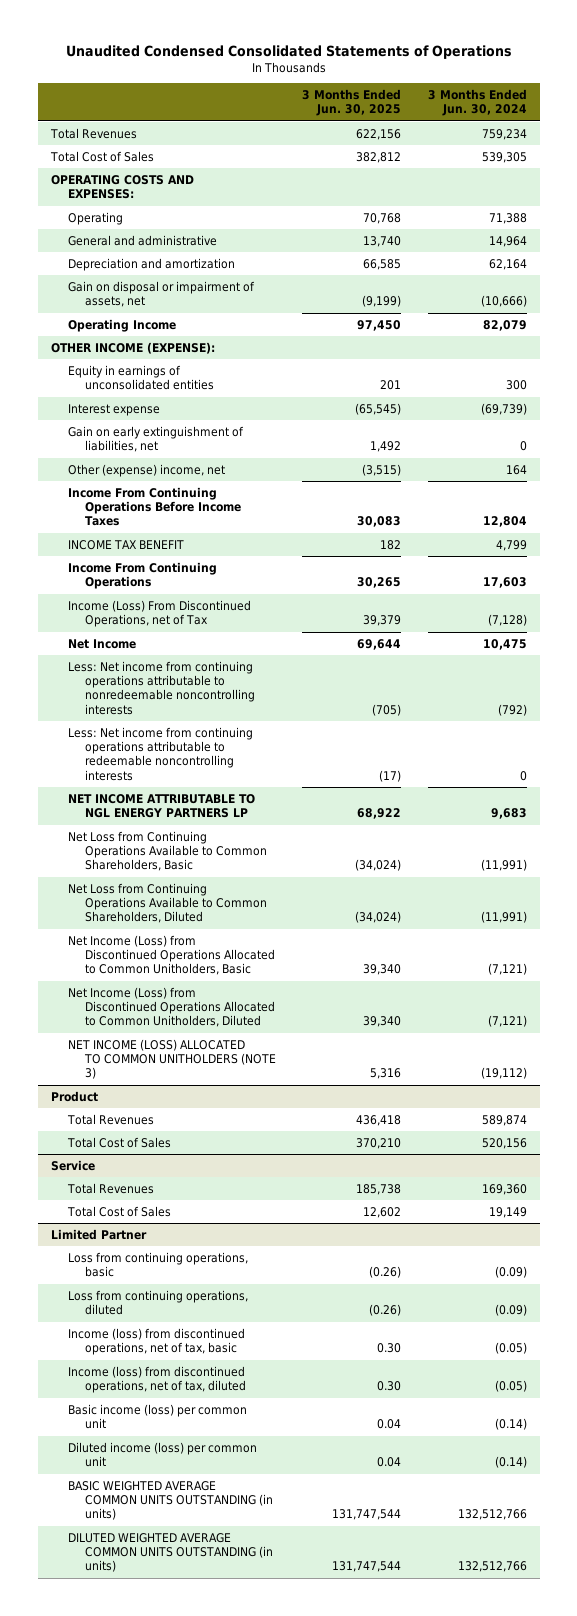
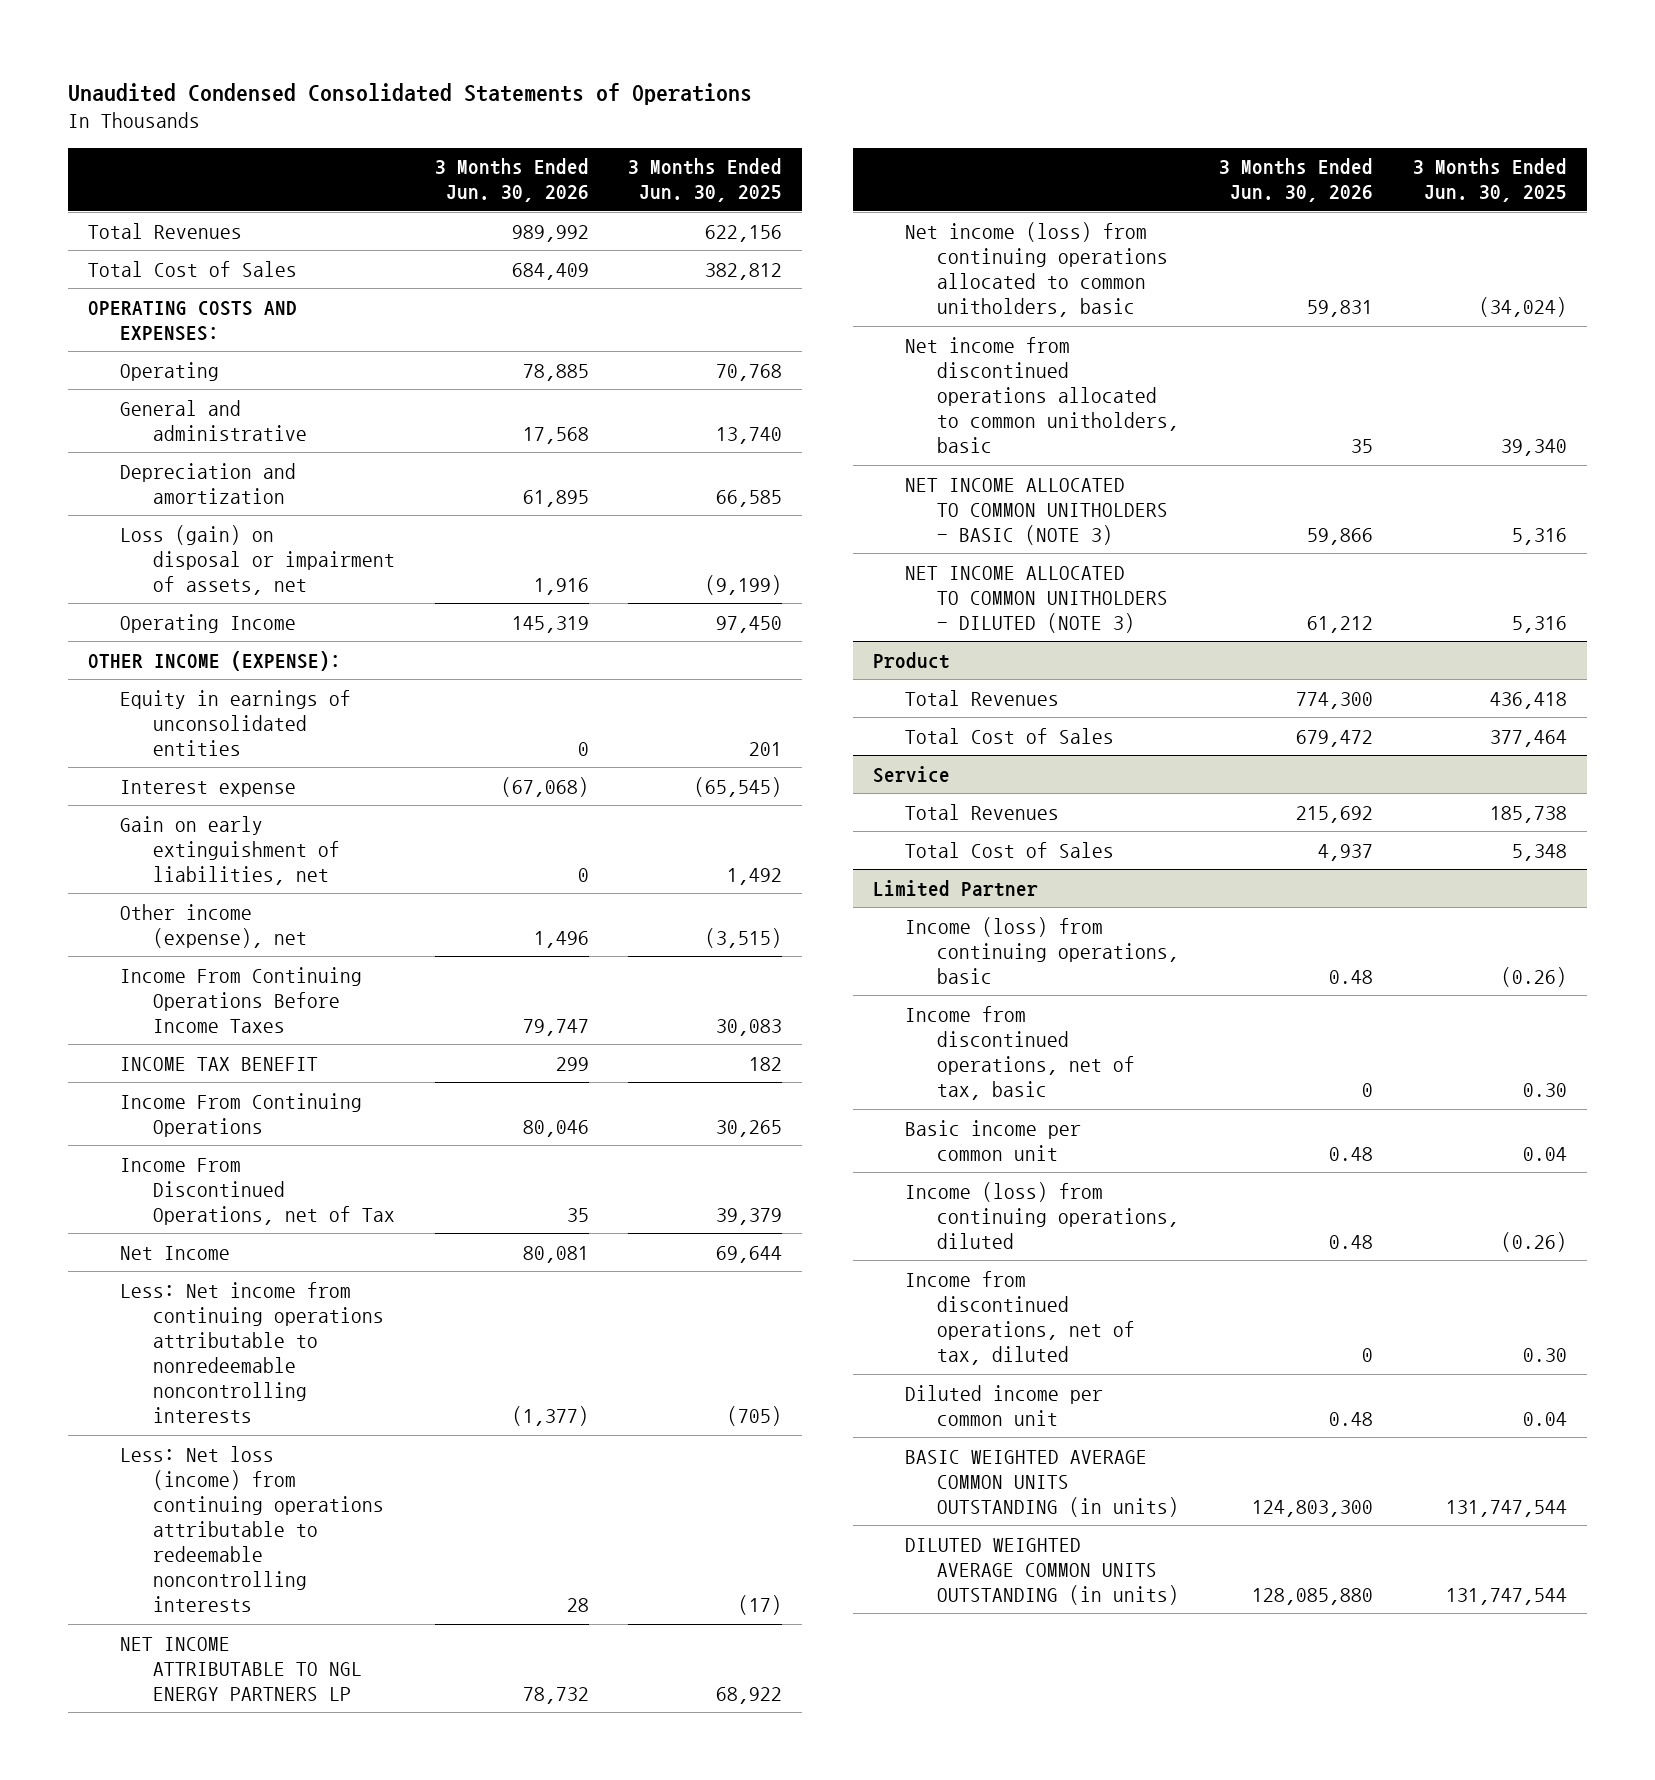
- | 3 Months Ended Jun. 30, 2025 | 3 Months Ended Jun. 30, 2024
+ | 3 Months Ended Jun. 30, 2026 | 3 Months Ended Jun. 30, 2025
- Gain on disposal or impairment of assets, net | (9,199) | (10,666)
+ Loss (gain) on disposal or impairment of assets, net | 1,916 | (9,199)
- Other (expense) income, net | (3,515) | 164
+ Other income (expense), net | 1,496 | (3,515)
- Income (Loss) From Discontinued Operations, net of Tax | 39,379 | (7,128)
+ Income From Discontinued Operations, net of Tax | 35 | 39,379
- Less: Net income from continuing operations attributable to redeemable noncontrolling interests | (17) | 0
+ Less: Net loss (income) from continuing operations attributable to redeemable noncontrolling interests | 28 | (17)
- Net Loss from Continuing Operations Available to Common Shareholders, Basic | (34,024) | (11,991)
- Net Loss from Continuing Operations Available to Common Shareholders, Diluted | (34,024) | (11,991)
- Net Income (Loss) from Discontinued Operations Allocated to Common Unitholders, Basic | 39,340 | (7,121)
- Net Income (Loss) from Discontinued Operations Allocated to Common Unitholders, Diluted | 39,340 | (7,121)
- NET INCOME (LOSS) ALLOCATED TO COMMON UNITHOLDERS (NOTE 3) | 5,316 | (19,112)
+ Net income (loss) from continuing operations allocated to common unitholders, basic | 59,831 | (34,024)
+ Net income from discontinued operations allocated to common unitholders, basic | 35 | 39,340
+ NET INCOME ALLOCATED TO COMMON UNITHOLDERS - BASIC (NOTE 3) | 59,866 | 5,316
+ NET INCOME ALLOCATED TO COMMON UNITHOLDERS - DILUTED (NOTE 3) | 61,212 | 5,316
@ Product
- Total Cost of Sales | 370,210 | 520,156
+ Total Cost of Sales | 679,472 | 377,464
@ Service
- Total Cost of Sales | 12,602 | 19,149
+ Total Cost of Sales | 4,937 | 5,348
@ Limited Partner
- Loss from continuing operations, basic | (0.26) | (0.09)
- Loss from continuing operations, diluted | (0.26) | (0.09)
- Income (loss) from discontinued operations, net of tax, basic | 0.30 | (0.05)
- Income (loss) from discontinued operations, net of tax, diluted | 0.30 | (0.05)
- Basic income (loss) per common unit | 0.04 | (0.14)
- Diluted income (loss) per common unit | 0.04 | (0.14)
+ Income (loss) from continuing operations, basic | 0.48 | (0.26)
+ Income from discontinued operations, net of tax, basic | 0 | 0.30
+ Basic income per common unit | 0.48 | 0.04
+ Income (loss) from continuing operations, diluted | 0.48 | (0.26)
+ Income from discontinued operations, net of tax, diluted | 0 | 0.30
+ Diluted income per common unit | 0.48 | 0.04

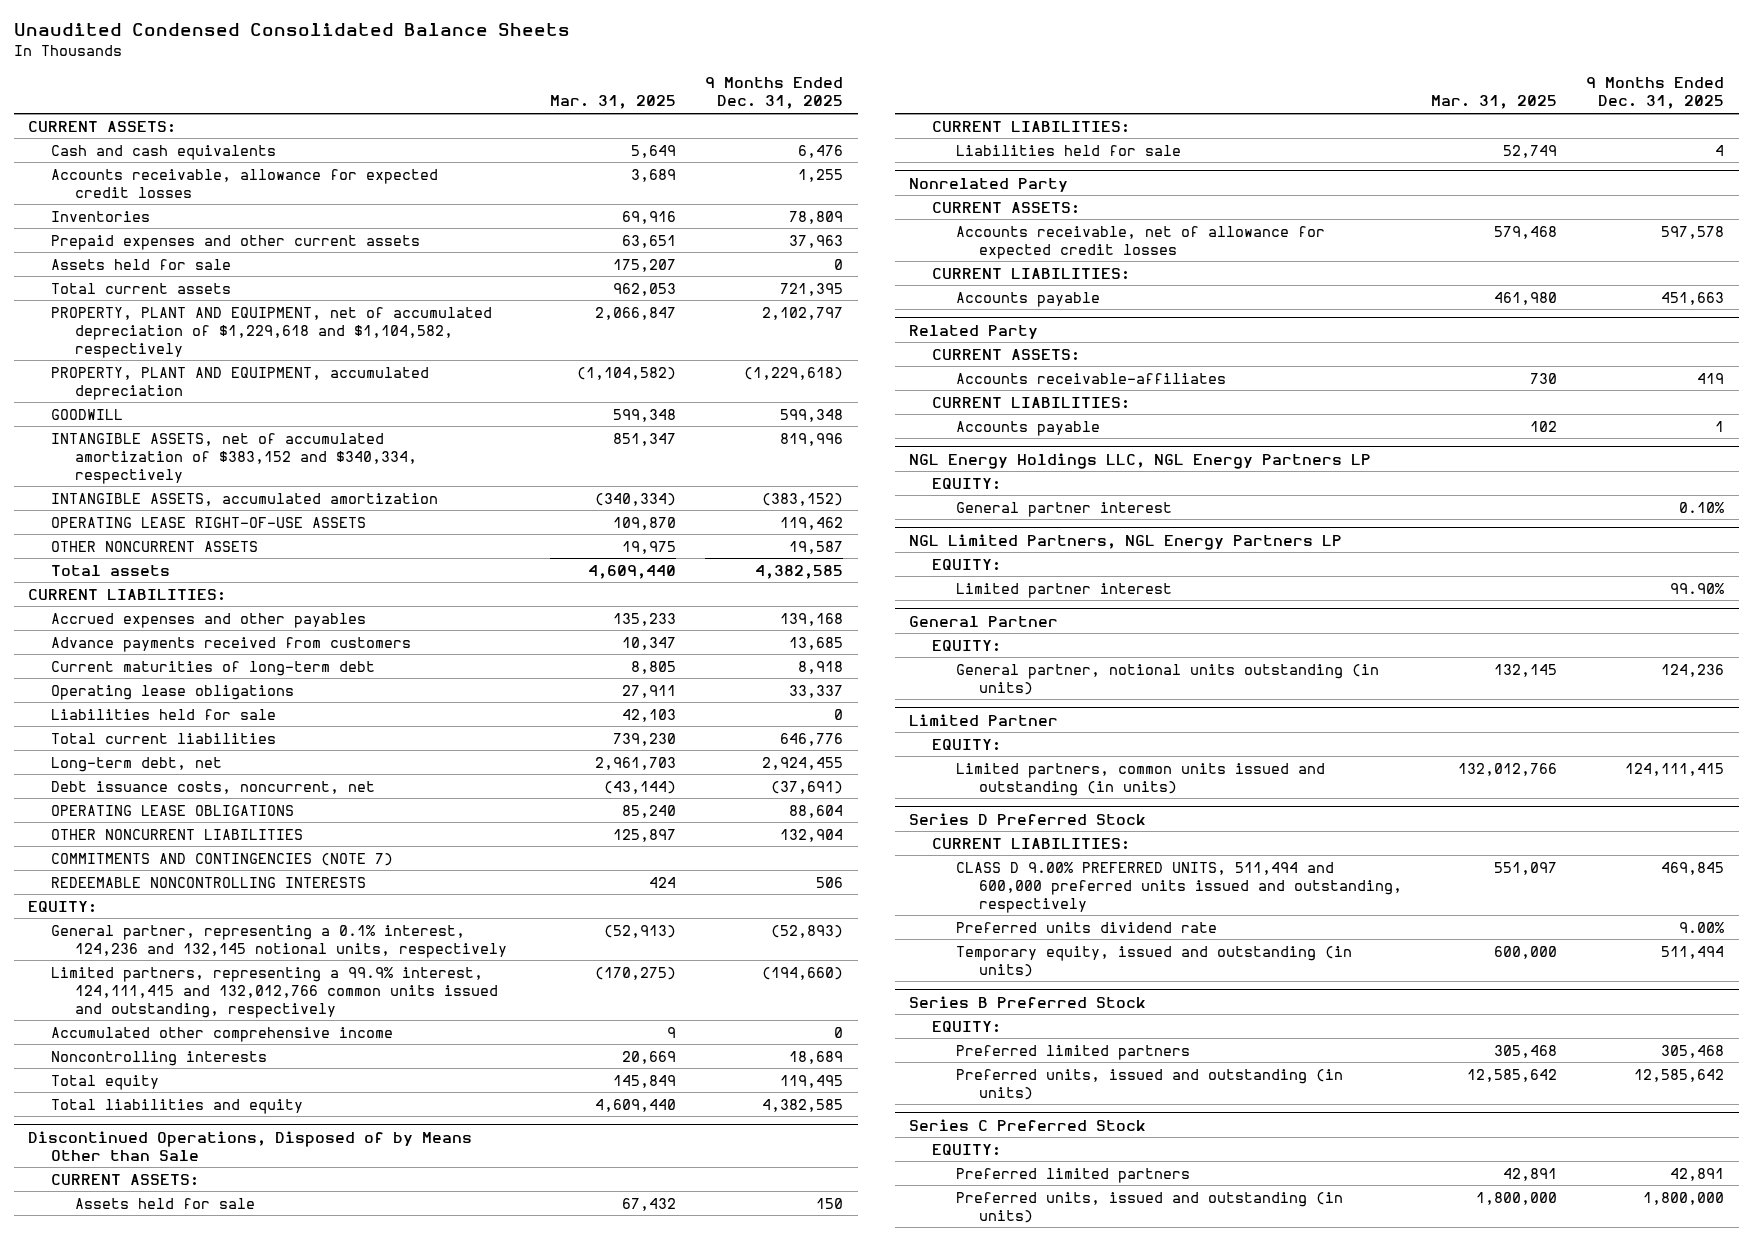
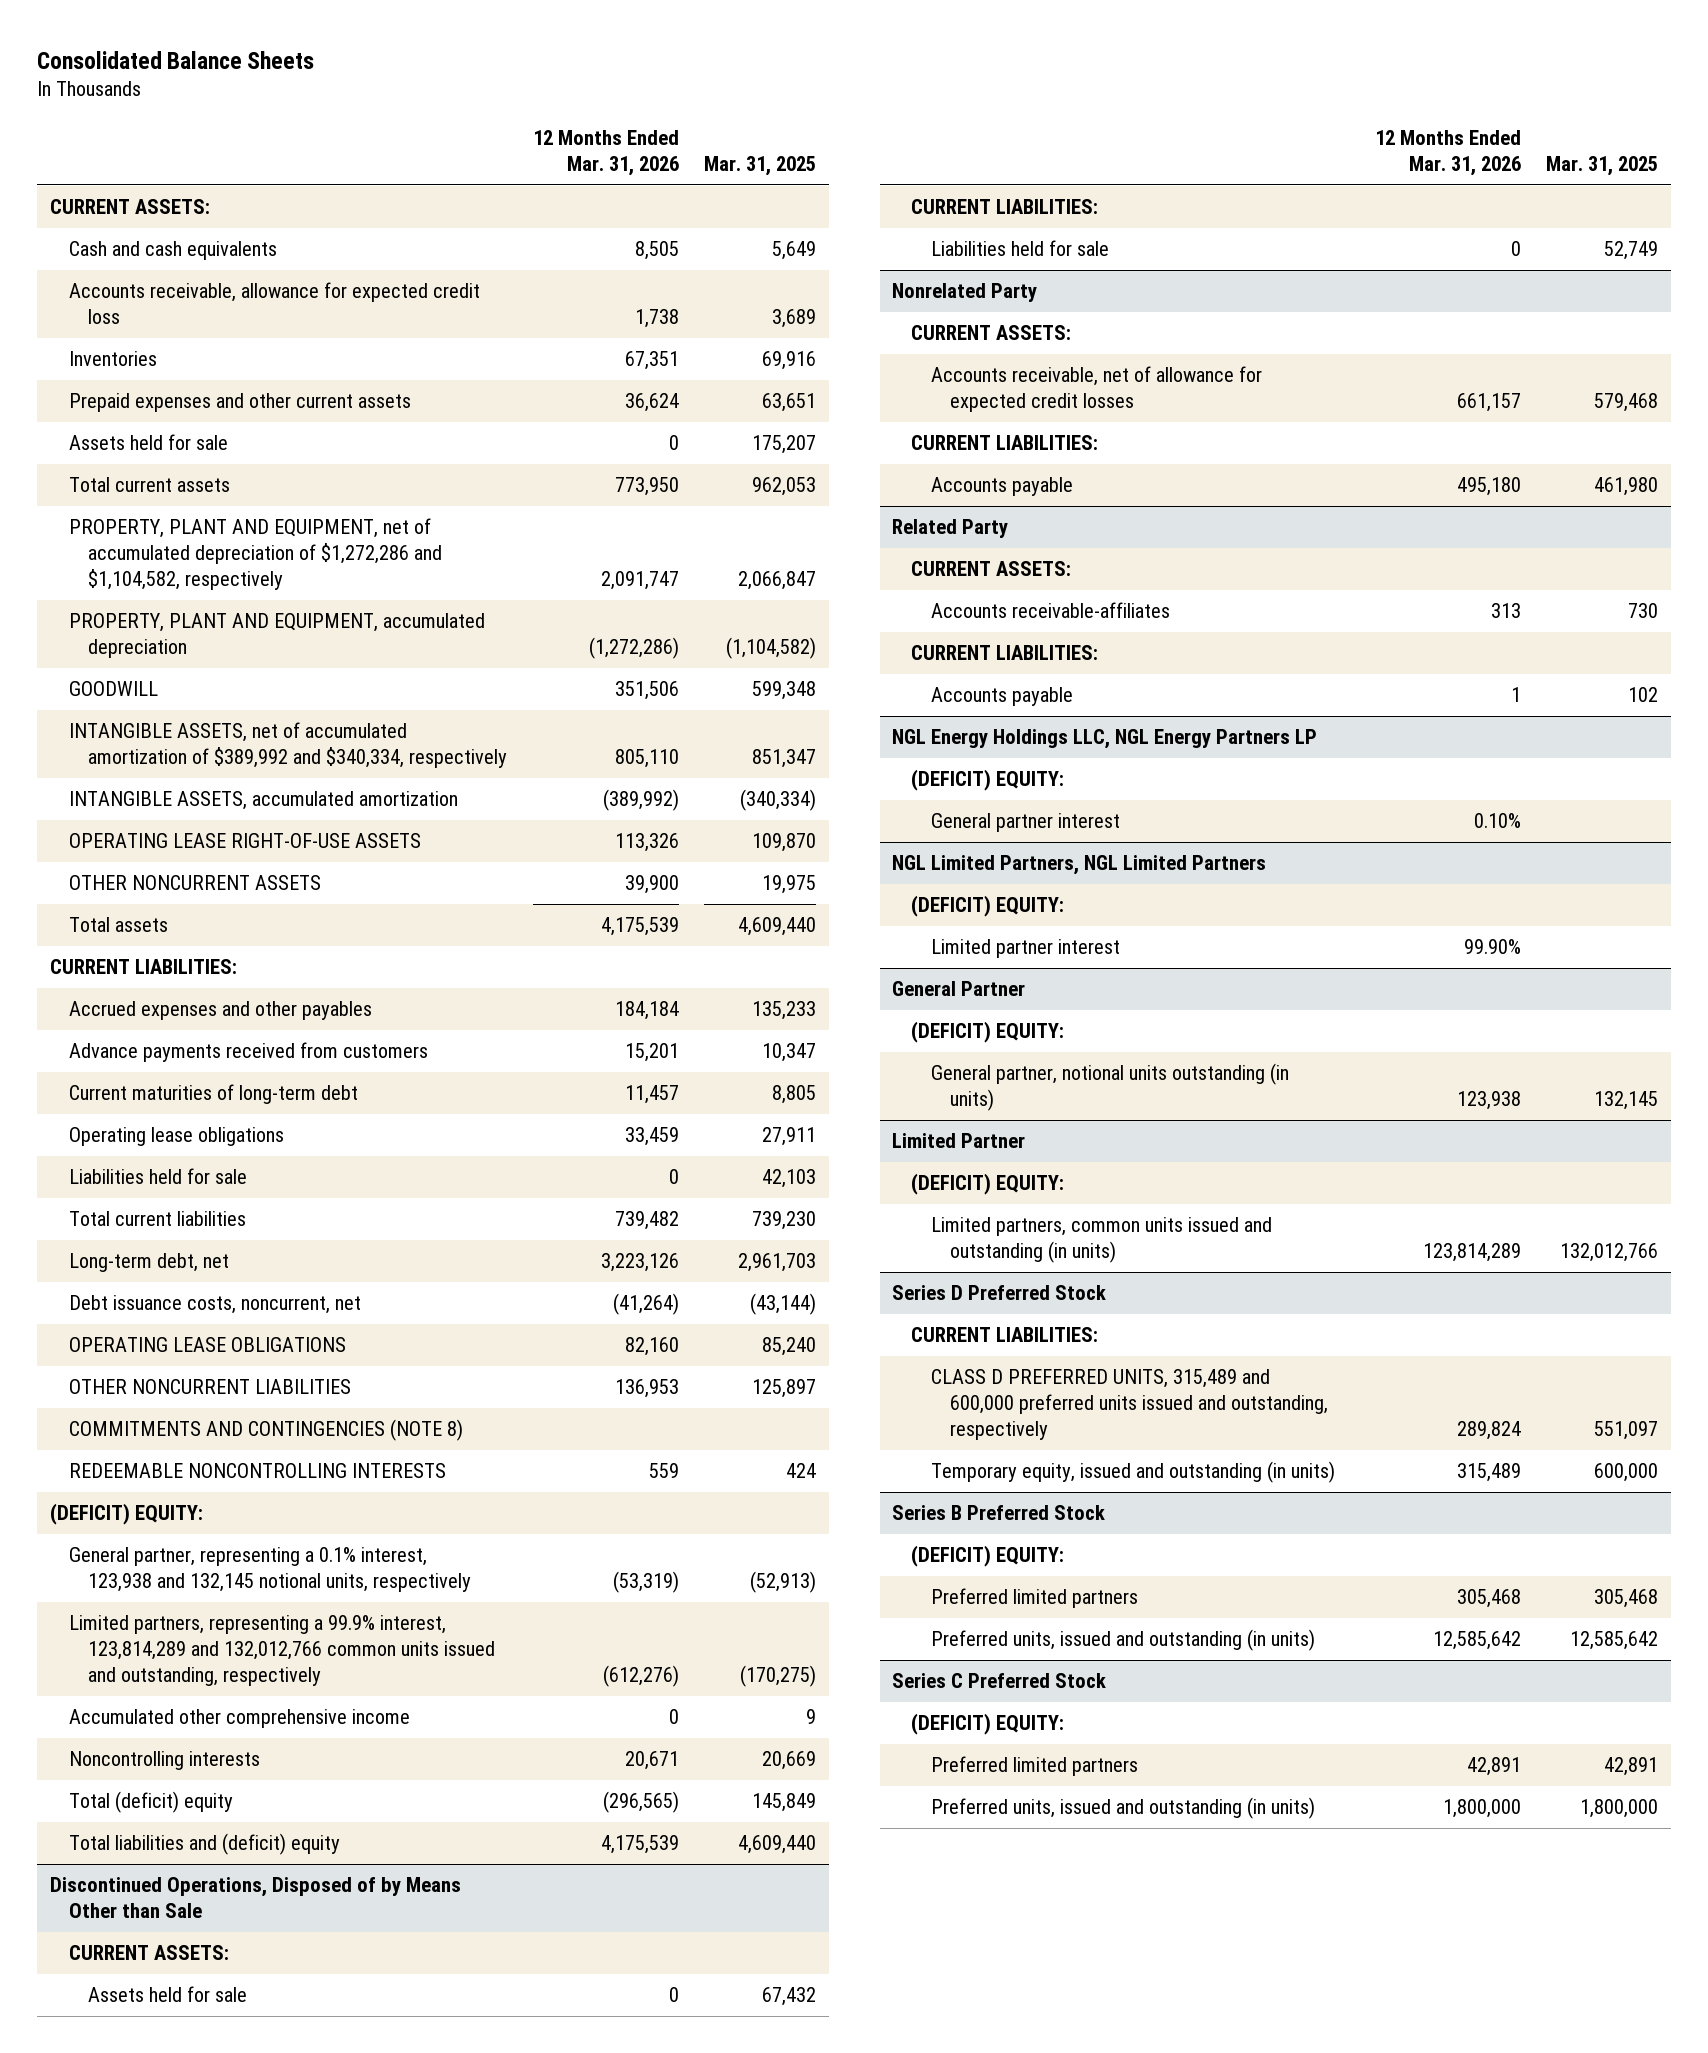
- Unaudited Condensed Consolidated Balance Sheets
+ Consolidated Balance Sheets
- | Mar. 31, 2025 | 9 Months Ended Dec. 31, 2025
+ | 12 Months Ended Mar. 31, 2026 | Mar. 31, 2025
- Accounts receivable, allowance for expected credit losses | 3,689 | 1,255
+ Accounts receivable, allowance for expected credit loss | 1,738 | 3,689
- PROPERTY, PLANT AND EQUIPMENT, net of accumulated depreciation of $1,229,618 and $1,104,582, respectively | 2,066,847 | 2,102,797
+ PROPERTY, PLANT AND EQUIPMENT, net of accumulated depreciation of $1,272,286 and $1,104,582, respectively | 2,091,747 | 2,066,847
- INTANGIBLE ASSETS, net of accumulated amortization of $383,152 and $340,334, respectively | 851,347 | 819,996
+ INTANGIBLE ASSETS, net of accumulated amortization of $389,992 and $340,334, respectively | 805,110 | 851,347
- COMMITMENTS AND CONTINGENCIES (NOTE 7)
+ COMMITMENTS AND CONTINGENCIES (NOTE 8)
- EQUITY:
- General partner, representing a 0.1% interest, 124,236 and 132,145 notional units, respectively | (52,913) | (52,893)
- Limited partners, representing a 99.9% interest, 124,111,415 and 132,012,766 common units issued and outstanding, respectively | (170,275) | (194,660)
+ (DEFICIT) EQUITY:
+ General partner, representing a 0.1% interest, 123,938 and 132,145 notional units, respectively | (53,319) | (52,913)
+ Limited partners, representing a 99.9% interest, 123,814,289 and 132,012,766 common units issued and outstanding, respectively | (612,276) | (170,275)
- Total equity | 145,849 | 119,495
- Total liabilities and equity | 4,609,440 | 4,382,585
+ Total (deficit) equity | (296,565) | 145,849
+ Total liabilities and (deficit) equity | 4,175,539 | 4,609,440
@ NGL Energy Holdings LLC, NGL Energy Partners LP
- EQUITY:
+ (DEFICIT) EQUITY:
- NGL Limited Partners, NGL Energy Partners LP
- EQUITY:
+ NGL Limited Partners, NGL Limited Partners
+ (DEFICIT) EQUITY:
@ General Partner
- EQUITY:
+ (DEFICIT) EQUITY:
@ Limited Partner
- EQUITY:
+ (DEFICIT) EQUITY:
@ Series D Preferred Stock
- CLASS D 9.00% PREFERRED UNITS, 511,494 and 600,000 preferred units issued and outstanding, respectively | 551,097 | 469,845
- Preferred units dividend rate | | 9.00%
+ CLASS D PREFERRED UNITS, 315,489 and 600,000 preferred units issued and outstanding, respectively | 289,824 | 551,097
@ Series B Preferred Stock
- EQUITY:
+ (DEFICIT) EQUITY:
@ Series C Preferred Stock
- EQUITY:
+ (DEFICIT) EQUITY:

